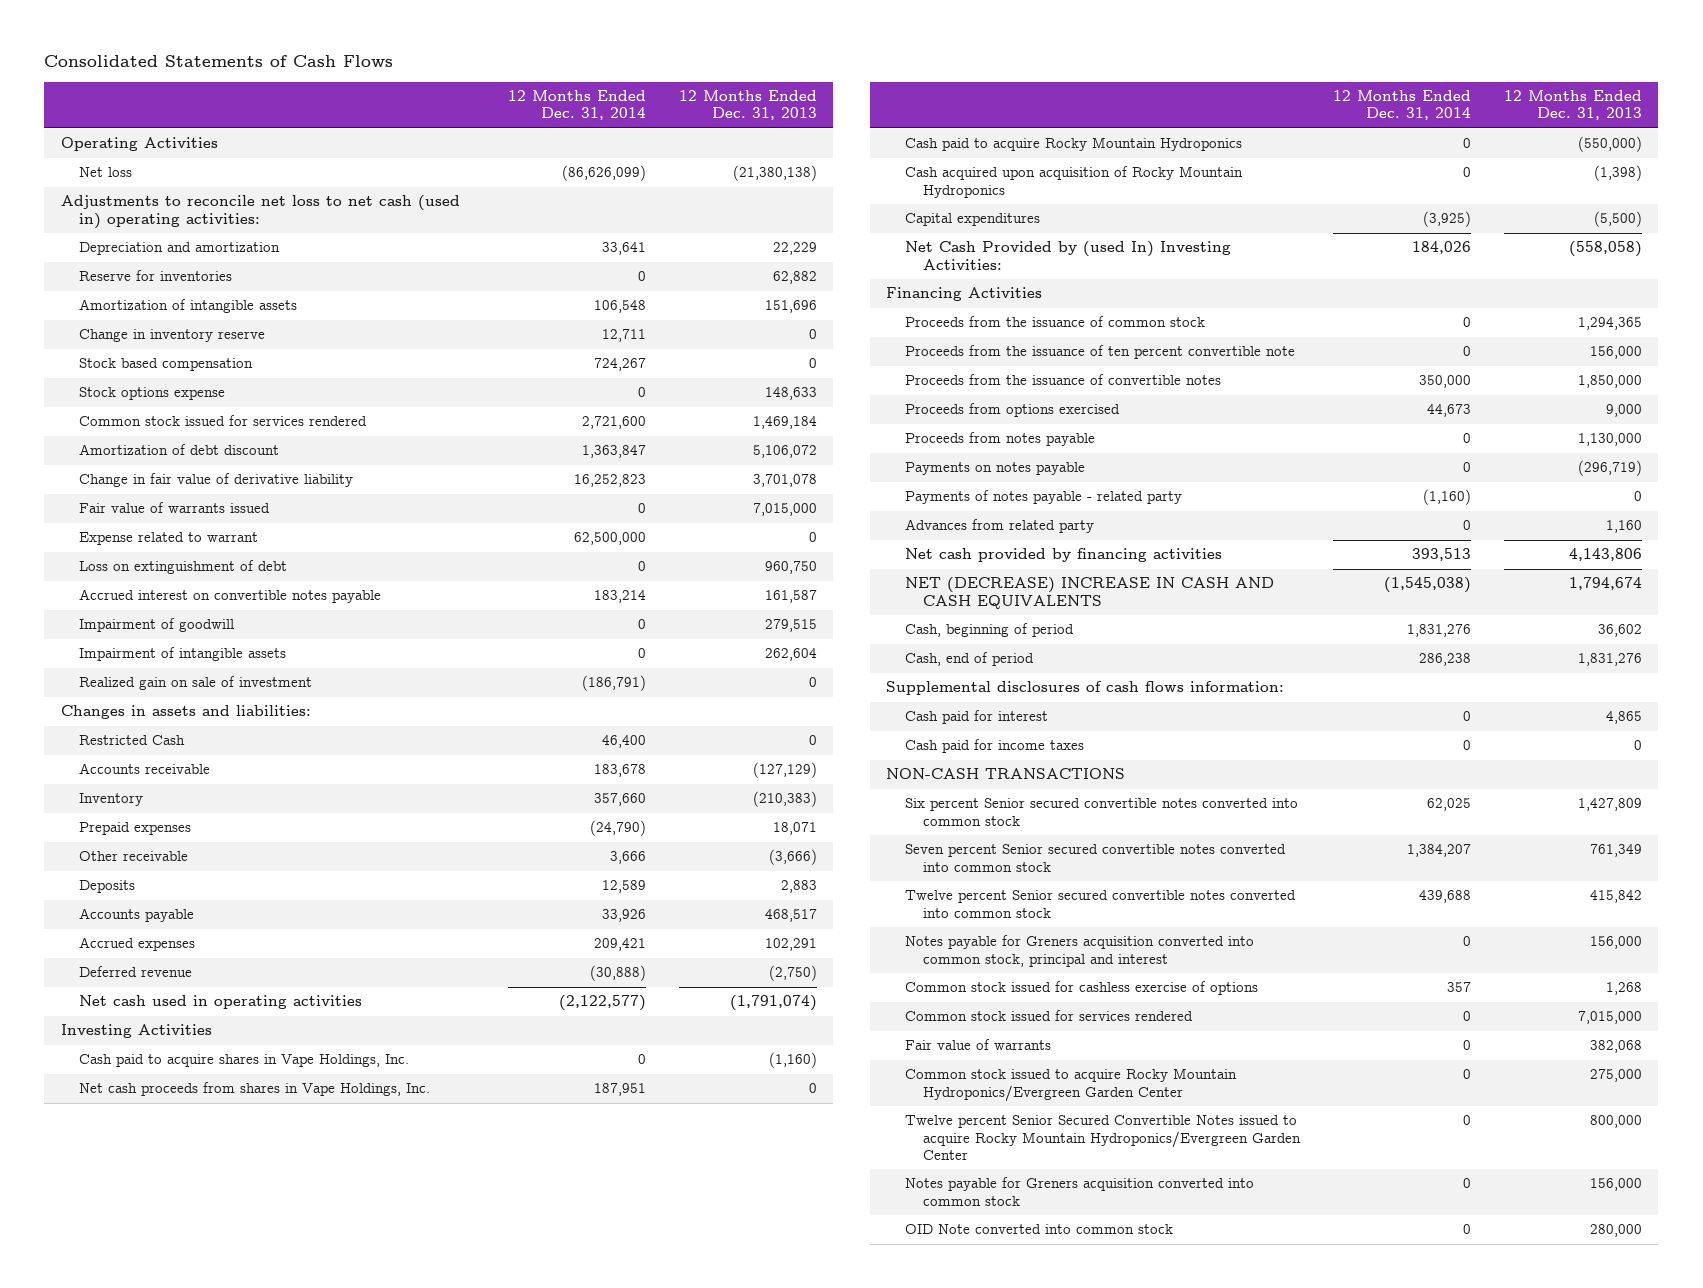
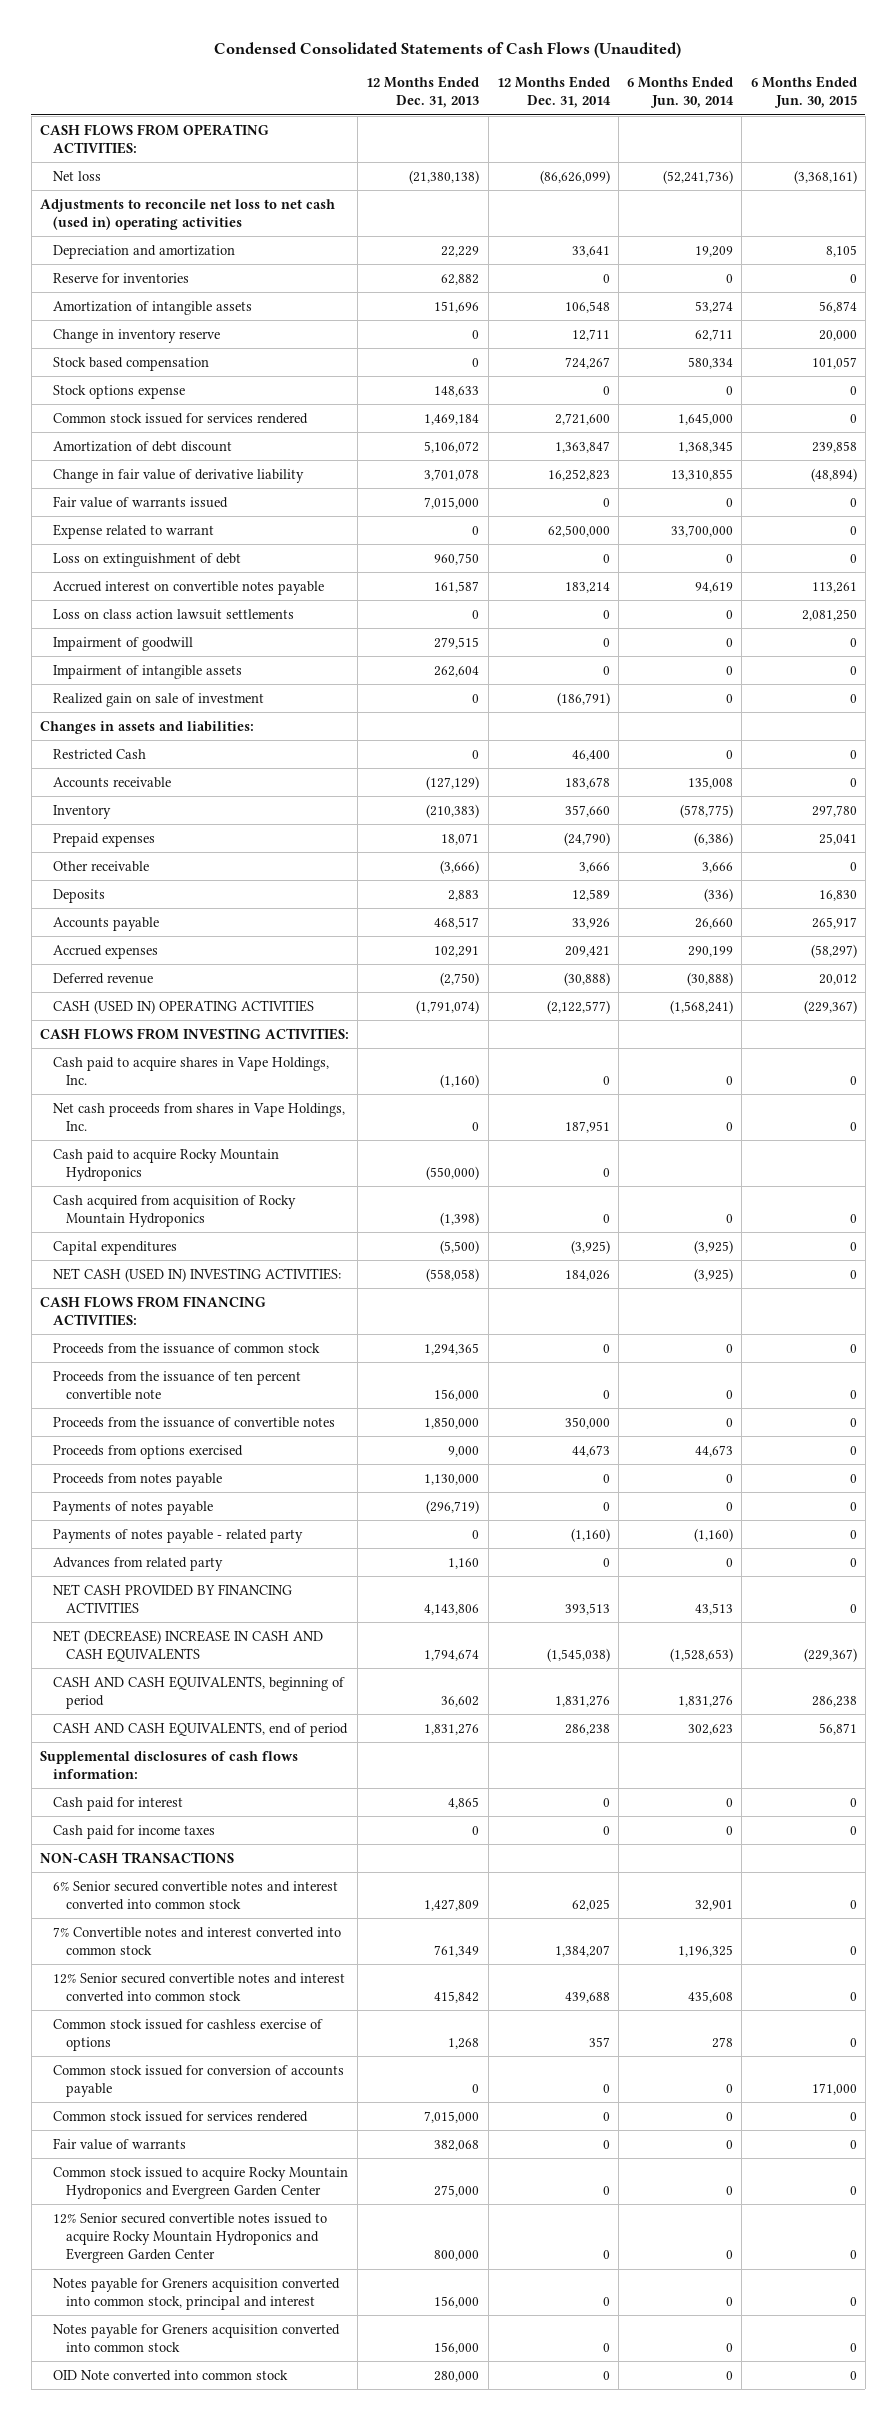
- Consolidated Statements of Cash Flows
+ Condensed Consolidated Statements of Cash Flows (Unaudited)
- | 12 Months Ended Dec. 31, 2014 | 12 Months Ended Dec. 31, 2013
+ | 12 Months Ended Dec. 31, 2013 | 12 Months Ended Dec. 31, 2014 | 6 Months Ended Jun. 30, 2014 | 6 Months Ended Jun. 30, 2015
- Operating Activities
+ CASH FLOWS FROM OPERATING ACTIVITIES:
- Adjustments to reconcile net loss to net cash (used in) operating activities:
+ Adjustments to reconcile net loss to net cash (used in) operating activities
+ Loss on class action lawsuit settlements | 0 | 0 | 0 | 2,081,250
- Net cash used in operating activities | (2,122,577) | (1,791,074)
- Investing Activities
+ CASH (USED IN) OPERATING ACTIVITIES | (1,791,074) | (2,122,577) | (1,568,241) | (229,367)
+ CASH FLOWS FROM INVESTING ACTIVITIES:
- Cash acquired upon acquisition of Rocky Mountain Hydroponics | 0 | (1,398)
+ Cash acquired from acquisition of Rocky Mountain Hydroponics | (1,398) | 0 | 0 | 0
- Net Cash Provided by (used In) Investing Activities: | 184,026 | (558,058)
- Financing Activities
+ NET CASH (USED IN) INVESTING ACTIVITIES: | (558,058) | 184,026 | (3,925) | 0
+ CASH FLOWS FROM FINANCING ACTIVITIES:
- Payments on notes payable | 0 | (296,719)
+ Payments of notes payable | (296,719) | 0 | 0 | 0
- Net cash provided by financing activities | 393,513 | 4,143,806
+ NET CASH PROVIDED BY FINANCING ACTIVITIES | 4,143,806 | 393,513 | 43,513 | 0
- Cash, beginning of period | 1,831,276 | 36,602
- Cash, end of period | 286,238 | 1,831,276
+ CASH AND CASH EQUIVALENTS, beginning of period | 36,602 | 1,831,276 | 1,831,276 | 286,238
+ CASH AND CASH EQUIVALENTS, end of period | 1,831,276 | 286,238 | 302,623 | 56,871
- Six percent Senior secured convertible notes converted into common stock | 62,025 | 1,427,809
- Seven percent Senior secured convertible notes converted into common stock | 1,384,207 | 761,349
- Twelve percent Senior secured convertible notes converted into common stock | 439,688 | 415,842
+ 6% Senior secured convertible notes and interest converted into common stock | 1,427,809 | 62,025 | 32,901 | 0
+ 7% Convertible notes and interest converted into common stock | 761,349 | 1,384,207 | 1,196,325 | 0
+ 12% Senior secured convertible notes and interest converted into common stock | 415,842 | 439,688 | 435,608 | 0
+ Common stock issued for conversion of accounts payable | 0 | 0 | 0 | 171,000
- Common stock issued to acquire Rocky Mountain Hydroponics/Evergreen Garden Center | 0 | 275,000
- Twelve percent Senior Secured Convertible Notes issued to acquire Rocky Mountain Hydroponics/Evergreen Garden Center | 0 | 800,000
+ Common stock issued to acquire Rocky Mountain Hydroponics and Evergreen Garden Center | 275,000 | 0 | 0 | 0
+ 12% Senior secured convertible notes issued to acquire Rocky Mountain Hydroponics and Evergreen Garden Center | 800,000 | 0 | 0 | 0
moved down: Notes payable for Greners acquisition converted into common stock, principal and interest | 156,000 | 0 | 0 | 0

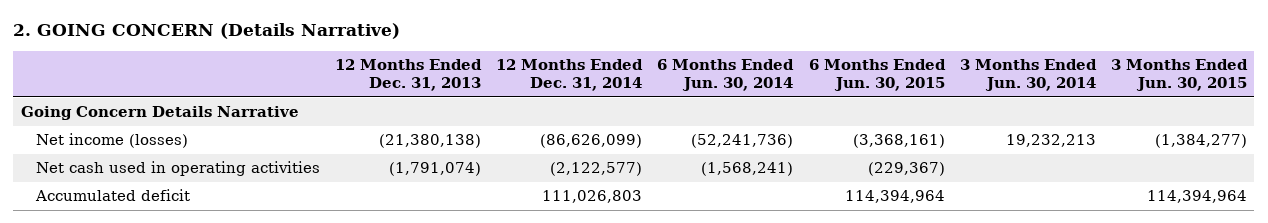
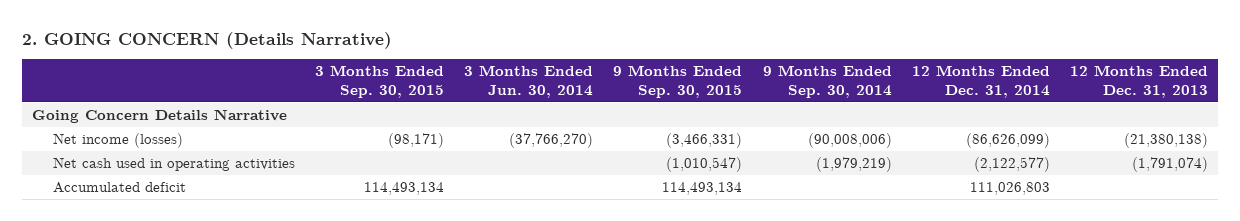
- | 12 Months Ended Dec. 31, 2013 | 12 Months Ended Dec. 31, 2014 | 6 Months Ended Jun. 30, 2014 | 6 Months Ended Jun. 30, 2015 | 3 Months Ended Jun. 30, 2014 | 3 Months Ended Jun. 30, 2015
+ | 3 Months Ended Sep. 30, 2015 | 3 Months Ended Jun. 30, 2014 | 9 Months Ended Sep. 30, 2015 | 9 Months Ended Sep. 30, 2014 | 12 Months Ended Dec. 31, 2014 | 12 Months Ended Dec. 31, 2013
- Net income (losses) | (21,380,138) | (86,626,099) | (52,241,736) | (3,368,161) | 19,232,213 | (1,384,277)
+ Net income (losses) | (98,171) | (37,766,270) | (3,466,331) | (90,008,006) | (86,626,099) | (21,380,138)

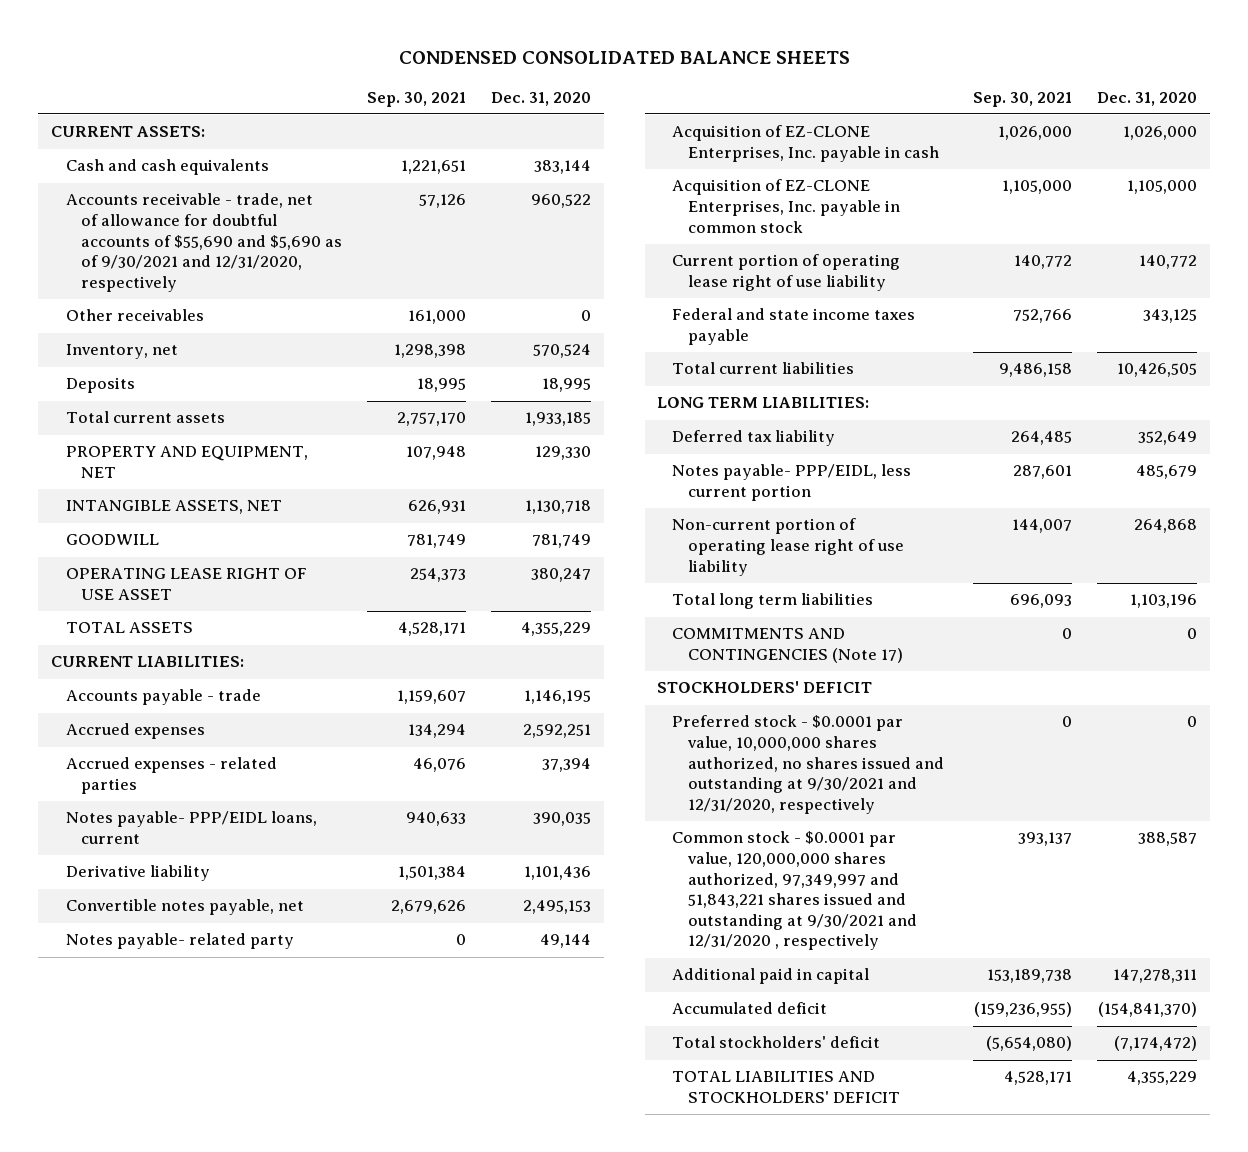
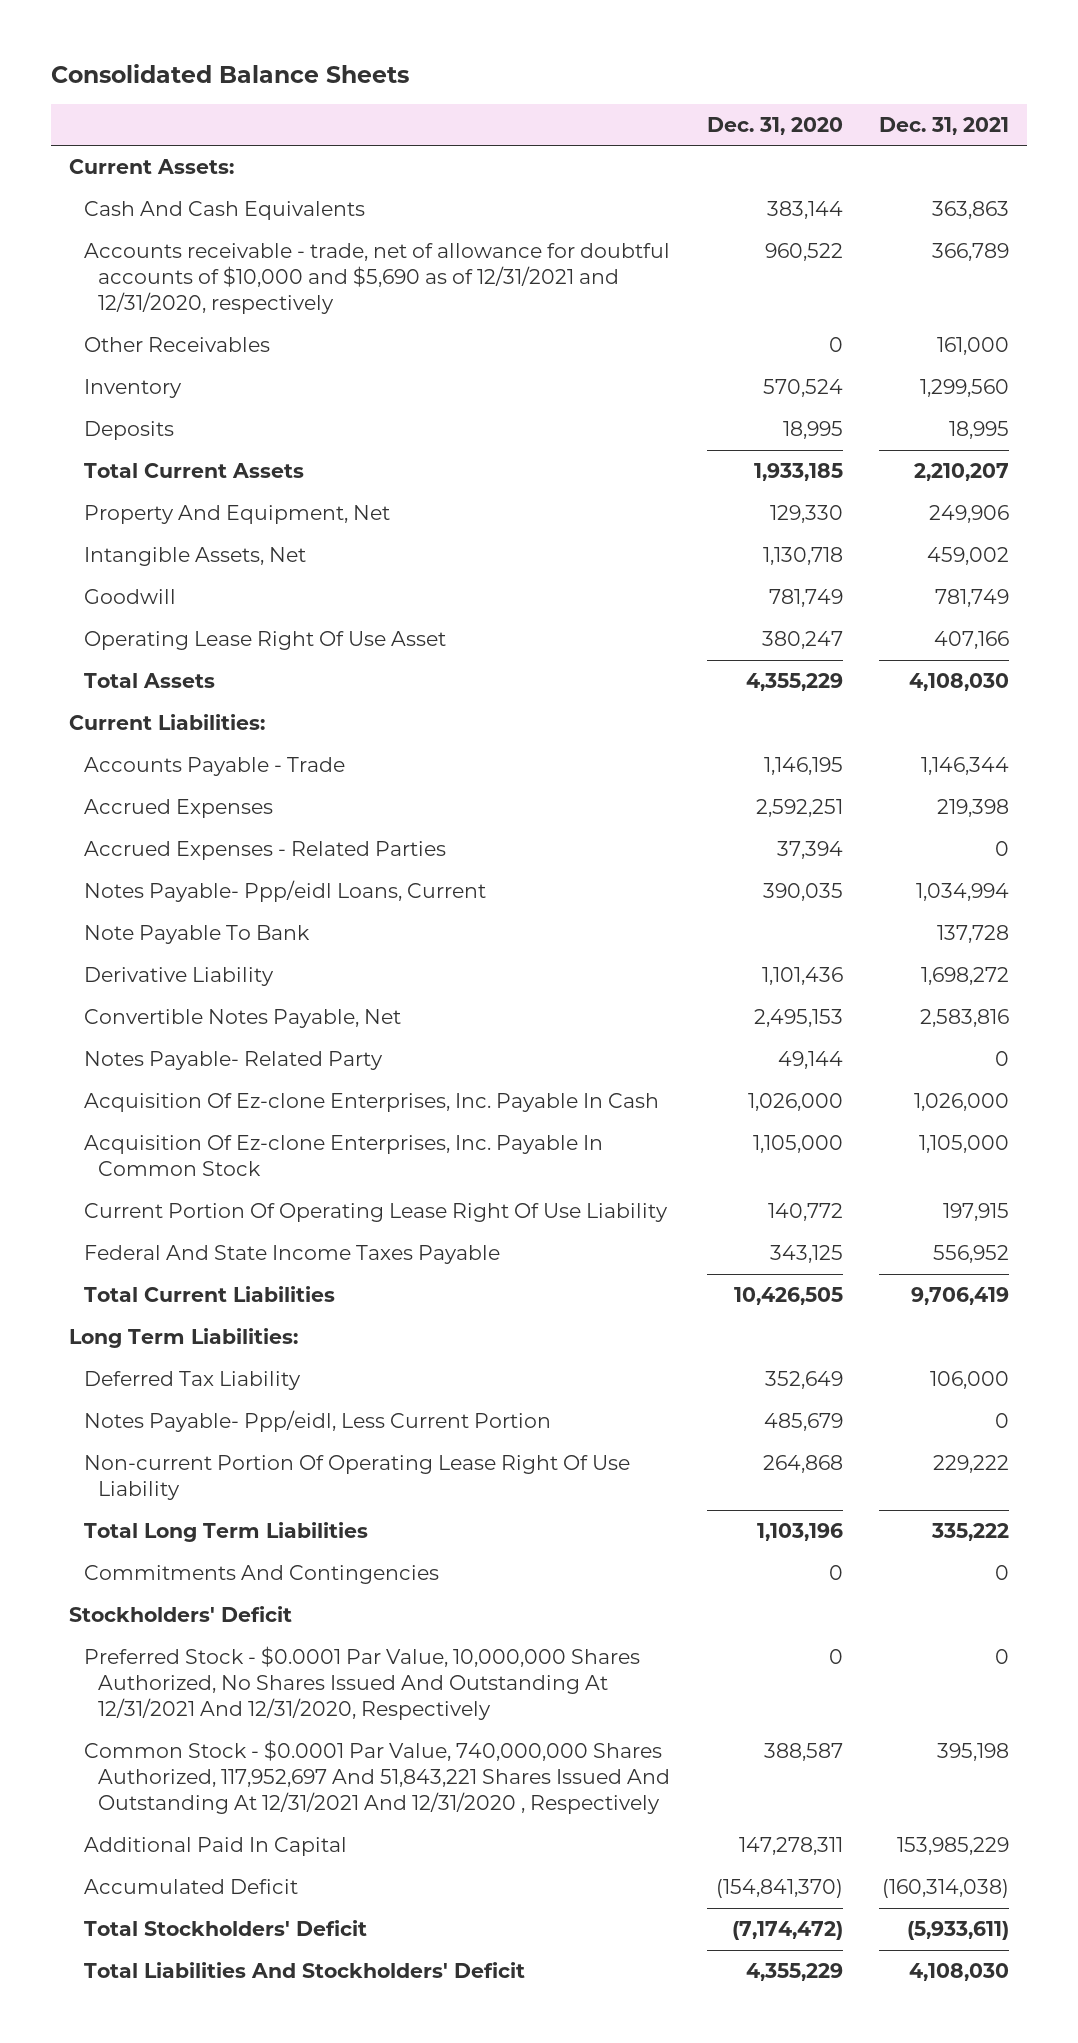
- CONDENSED CONSOLIDATED BALANCE SHEETS
+ Consolidated Balance Sheets
- | Sep. 30, 2021 | Dec. 31, 2020
+ | Dec. 31, 2020 | Dec. 31, 2021
- CURRENT ASSETS:
- Cash and cash equivalents | 1,221,651 | 383,144
- Accounts receivable - trade, net of allowance for doubtful accounts of $55,690 and $5,690 as of 9/30/2021 and 12/31/2020, respectively | 57,126 | 960,522
- Other receivables | 161,000 | 0
- Inventory, net | 1,298,398 | 570,524
+ Current Assets:
+ Cash And Cash Equivalents | 383,144 | 363,863
+ Accounts receivable - trade, net of allowance for doubtful accounts of $10,000 and $5,690 as of 12/31/2021 and 12/31/2020, respectively | 960,522 | 366,789
+ Other Receivables | 0 | 161,000
+ Inventory | 570,524 | 1,299,560
- Total current assets | 2,757,170 | 1,933,185
- PROPERTY AND EQUIPMENT, NET | 107,948 | 129,330
- INTANGIBLE ASSETS, NET | 626,931 | 1,130,718
- GOODWILL | 781,749 | 781,749
- OPERATING LEASE RIGHT OF USE ASSET | 254,373 | 380,247
- TOTAL ASSETS | 4,528,171 | 4,355,229
- CURRENT LIABILITIES:
- Accounts payable - trade | 1,159,607 | 1,146,195
- Accrued expenses | 134,294 | 2,592,251
- Accrued expenses - related parties | 46,076 | 37,394
- Notes payable- PPP/EIDL loans, current | 940,633 | 390,035
- Derivative liability | 1,501,384 | 1,101,436
- Convertible notes payable, net | 2,679,626 | 2,495,153
- Notes payable- related party | 0 | 49,144
- Acquisition of EZ-CLONE Enterprises, Inc. payable in cash | 1,026,000 | 1,026,000
- Acquisition of EZ-CLONE Enterprises, Inc. payable in common stock | 1,105,000 | 1,105,000
- Current portion of operating lease right of use liability | 140,772 | 140,772
- Federal and state income taxes payable | 752,766 | 343,125
- Total current liabilities | 9,486,158 | 10,426,505
- LONG TERM LIABILITIES:
- Deferred tax liability | 264,485 | 352,649
- Notes payable- PPP/EIDL, less current portion | 287,601 | 485,679
- Non-current portion of operating lease right of use liability | 144,007 | 264,868
- Total long term liabilities | 696,093 | 1,103,196
- COMMITMENTS AND CONTINGENCIES (Note 17) | 0 | 0
- STOCKHOLDERS' DEFICIT
- Preferred stock - $0.0001 par value, 10,000,000 shares authorized, no shares issued and outstanding at 9/30/2021 and 12/31/2020, respectively | 0 | 0
- Common stock - $0.0001 par value, 120,000,000 shares authorized, 97,349,997 and 51,843,221 shares issued and outstanding at 9/30/2021 and 12/31/2020 , respectively | 393,137 | 388,587
- Additional paid in capital | 153,189,738 | 147,278,311
- Accumulated deficit | (159,236,955) | (154,841,370)
- Total stockholders' deficit | (5,654,080) | (7,174,472)
- TOTAL LIABILITIES AND STOCKHOLDERS' DEFICIT | 4,528,171 | 4,355,229
+ Total Current Assets | 1,933,185 | 2,210,207
+ Property And Equipment, Net | 129,330 | 249,906
+ Intangible Assets, Net | 1,130,718 | 459,002
+ Goodwill | 781,749 | 781,749
+ Operating Lease Right Of Use Asset | 380,247 | 407,166
+ Total Assets | 4,355,229 | 4,108,030
+ Current Liabilities:
+ Accounts Payable - Trade | 1,146,195 | 1,146,344
+ Accrued Expenses | 2,592,251 | 219,398
+ Accrued Expenses - Related Parties | 37,394 | 0
+ Notes Payable- Ppp/eidl Loans, Current | 390,035 | 1,034,994
+ Note Payable To Bank | | 137,728
+ Derivative Liability | 1,101,436 | 1,698,272
+ Convertible Notes Payable, Net | 2,495,153 | 2,583,816
+ Notes Payable- Related Party | 49,144 | 0
+ Acquisition Of Ez-clone Enterprises, Inc. Payable In Cash | 1,026,000 | 1,026,000
+ Acquisition Of Ez-clone Enterprises, Inc. Payable In Common Stock | 1,105,000 | 1,105,000
+ Current Portion Of Operating Lease Right Of Use Liability | 140,772 | 197,915
+ Federal And State Income Taxes Payable | 343,125 | 556,952
+ Total Current Liabilities | 10,426,505 | 9,706,419
+ Long Term Liabilities:
+ Deferred Tax Liability | 352,649 | 106,000
+ Notes Payable- Ppp/eidl, Less Current Portion | 485,679 | 0
+ Non-current Portion Of Operating Lease Right Of Use Liability | 264,868 | 229,222
+ Total Long Term Liabilities | 1,103,196 | 335,222
+ Commitments And Contingencies | 0 | 0
+ Stockholders' Deficit
+ Preferred Stock - $0.0001 Par Value, 10,000,000 Shares Authorized, No Shares Issued And Outstanding At 12/31/2021 And 12/31/2020, Respectively | 0 | 0
+ Common Stock - $0.0001 Par Value, 740,000,000 Shares Authorized, 117,952,697 And 51,843,221 Shares Issued And Outstanding At 12/31/2021 And 12/31/2020 , Respectively | 388,587 | 395,198
+ Additional Paid In Capital | 147,278,311 | 153,985,229
+ Accumulated Deficit | (154,841,370) | (160,314,038)
+ Total Stockholders' Deficit | (7,174,472) | (5,933,611)
+ Total Liabilities And Stockholders' Deficit | 4,355,229 | 4,108,030

